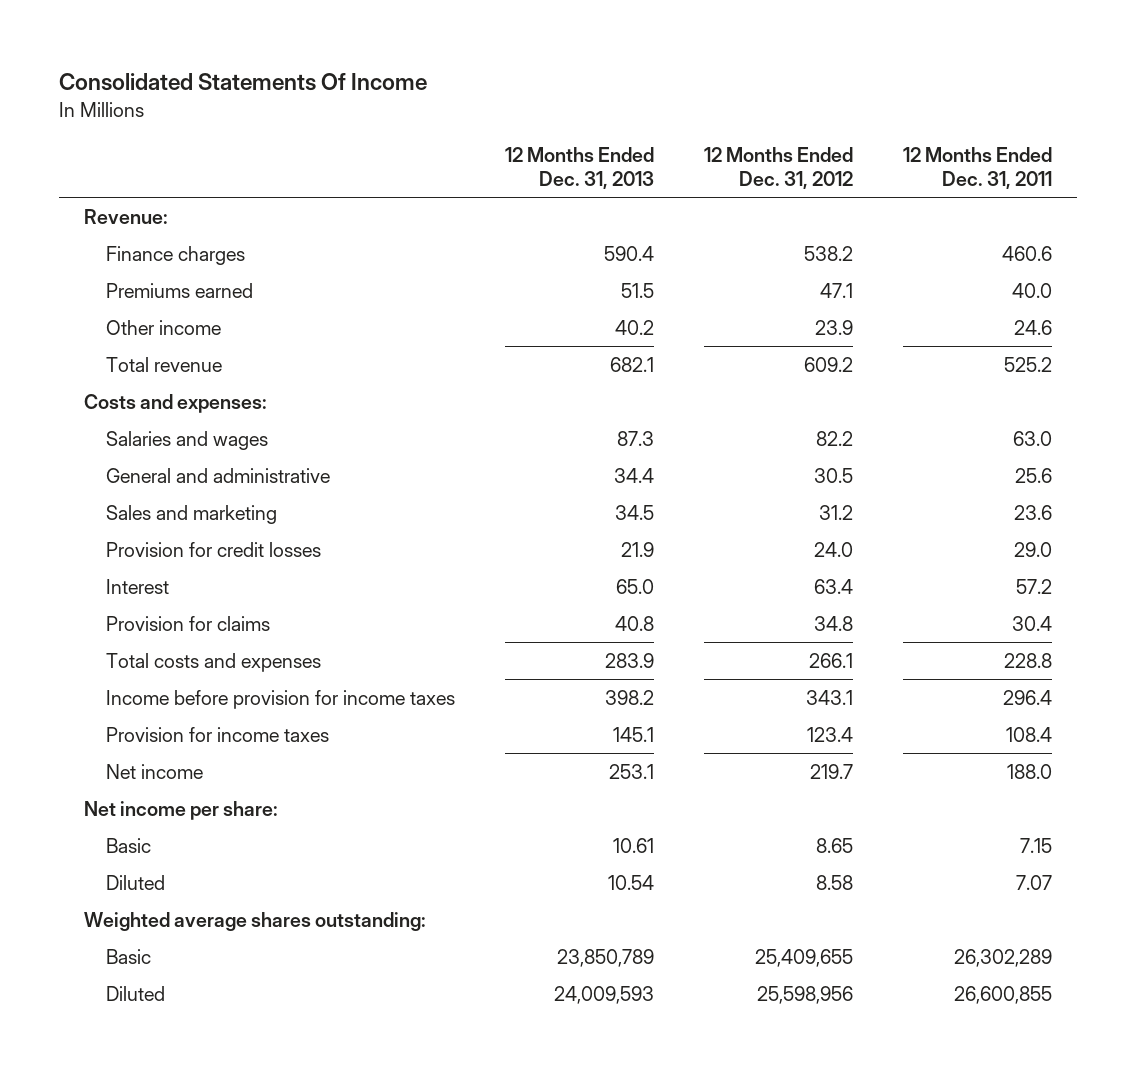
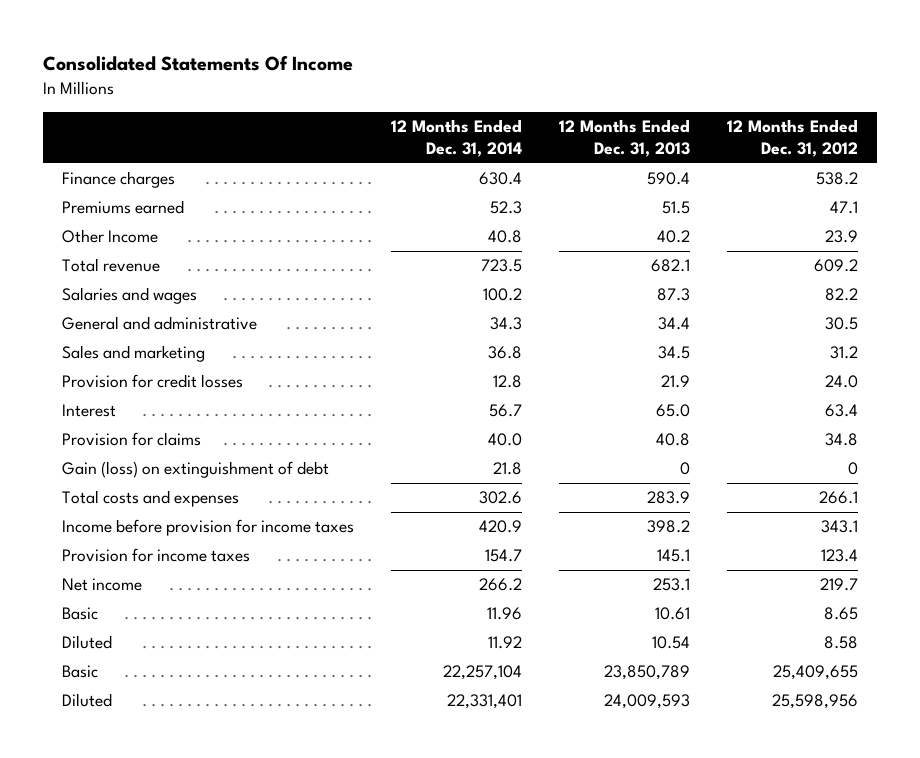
- | 12 Months Ended Dec. 31, 2013 | 12 Months Ended Dec. 31, 2012 | 12 Months Ended Dec. 31, 2011
+ | 12 Months Ended Dec. 31, 2014 | 12 Months Ended Dec. 31, 2013 | 12 Months Ended Dec. 31, 2012
- Revenue:
- Other income | 40.2 | 23.9 | 24.6
+ Other Income | 40.8 | 40.2 | 23.9
- Costs and expenses:
+ Gain (loss) on extinguishment of debt | 21.8 | 0 | 0
- Net income per share:
- Weighted average shares outstanding:

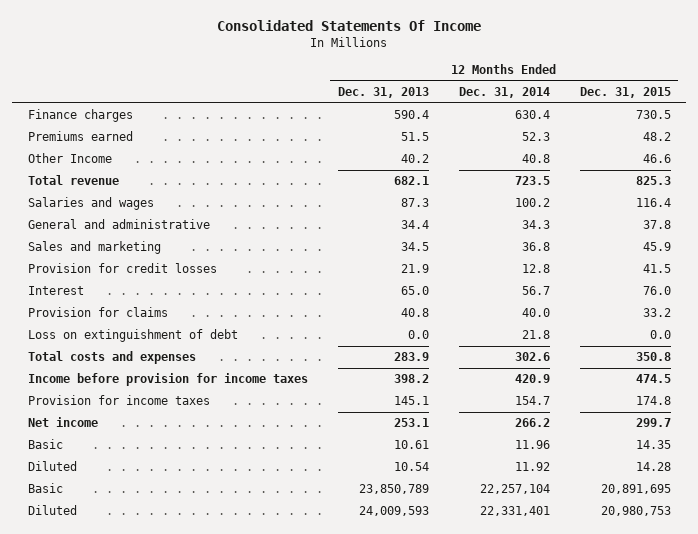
- | 12 Months Ended Dec. 31, 2014 | 12 Months Ended Dec. 31, 2013 | 12 Months Ended Dec. 31, 2012
+ | 12 Months Ended Dec. 31, 2013 | 12 Months Ended Dec. 31, 2014 | 12 Months Ended Dec. 31, 2015
- Gain (loss) on extinguishment of debt | 21.8 | 0 | 0
+ Loss on extinguishment of debt | 0.0 | 21.8 | 0.0

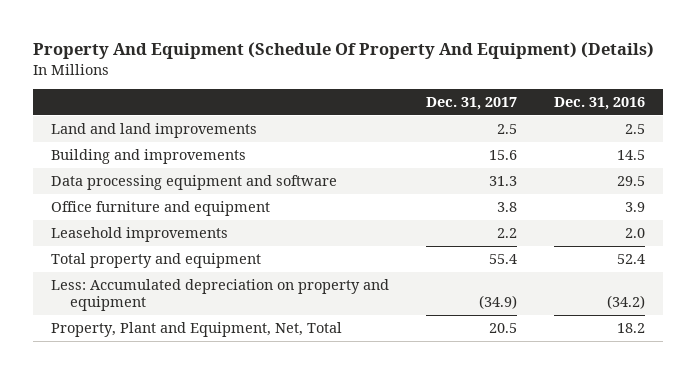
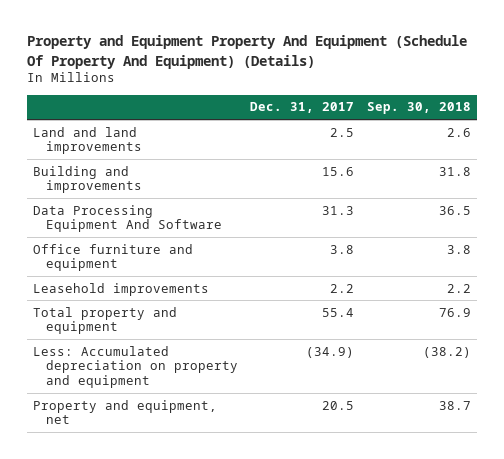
- Property And Equipment (Schedule Of Property And Equipment) (Details)
+ Property and Equipment Property And Equipment (Schedule Of Property And Equipment) (Details)
- | Dec. 31, 2017 | Dec. 31, 2016
+ | Dec. 31, 2017 | Sep. 30, 2018
- Data processing equipment and software | 31.3 | 29.5
+ Data Processing Equipment And Software | 31.3 | 36.5
- Property, Plant and Equipment, Net, Total | 20.5 | 18.2
+ Property and equipment, net | 20.5 | 38.7

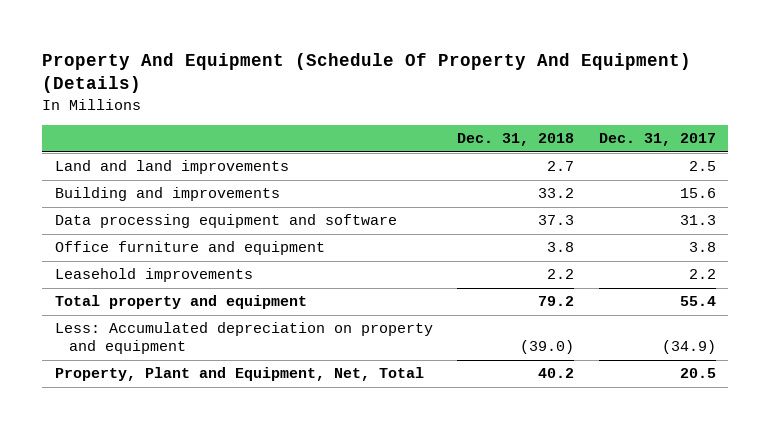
- Property and Equipment Property And Equipment (Schedule Of Property And Equipment) (Details)
+ Property And Equipment (Schedule Of Property And Equipment) (Details)
- | Dec. 31, 2017 | Sep. 30, 2018
+ | Dec. 31, 2018 | Dec. 31, 2017
- Data Processing Equipment And Software | 31.3 | 36.5
+ Data processing equipment and software | 37.3 | 31.3
- Property and equipment, net | 20.5 | 38.7
+ Property, Plant and Equipment, Net, Total | 40.2 | 20.5

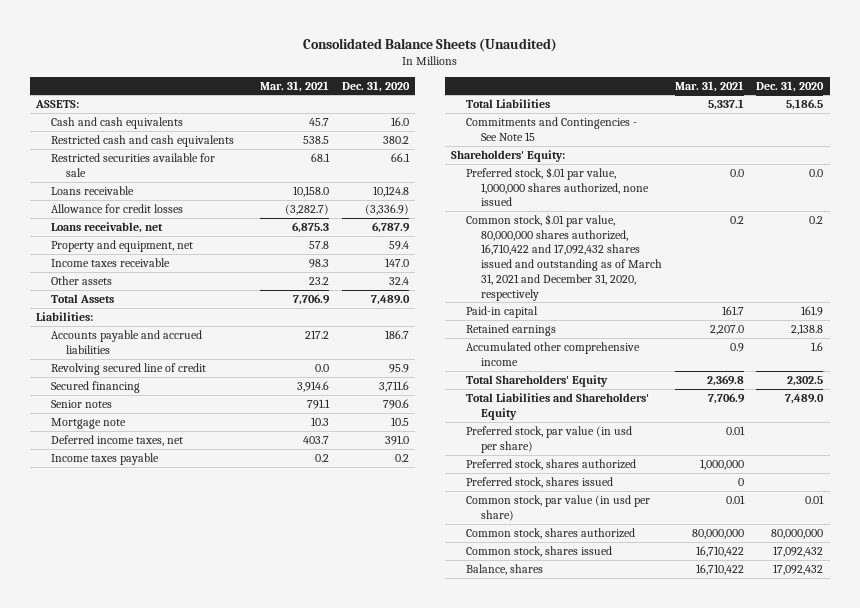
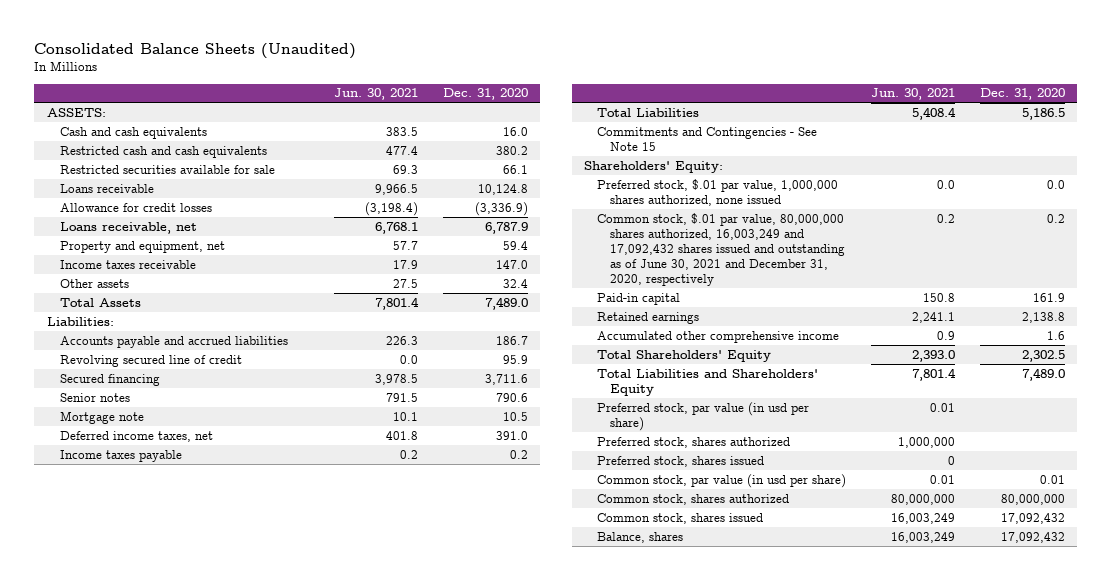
- | Mar. 31, 2021 | Dec. 31, 2020
+ | Jun. 30, 2021 | Dec. 31, 2020
- Common stock, $.01 par value, 80,000,000 shares authorized, 16,710,422 and 17,092,432 shares issued and outstanding as of March 31, 2021 and December 31, 2020, respectively | 0.2 | 0.2
+ Common stock, $.01 par value, 80,000,000 shares authorized, 16,003,249 and 17,092,432 shares issued and outstanding as of June 30, 2021 and December 31, 2020, respectively | 0.2 | 0.2

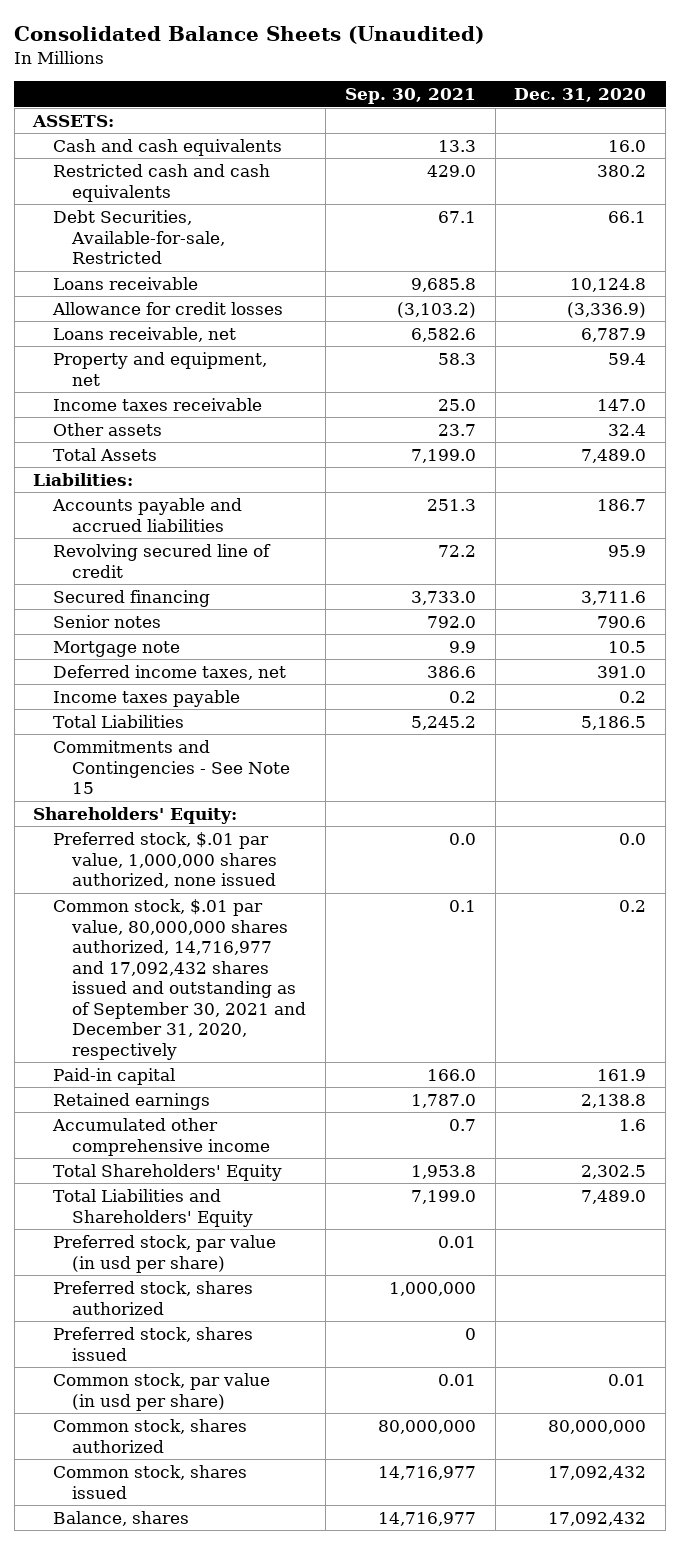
- | Jun. 30, 2021 | Dec. 31, 2020
+ | Sep. 30, 2021 | Dec. 31, 2020
- Restricted securities available for sale | 69.3 | 66.1
+ Debt Securities, Available-for-sale, Restricted | 67.1 | 66.1
- Common stock, $.01 par value, 80,000,000 shares authorized, 16,003,249 and 17,092,432 shares issued and outstanding as of June 30, 2021 and December 31, 2020, respectively | 0.2 | 0.2
+ Common stock, $.01 par value, 80,000,000 shares authorized, 14,716,977 and 17,092,432 shares issued and outstanding as of September 30, 2021 and December 31, 2020, respectively | 0.1 | 0.2

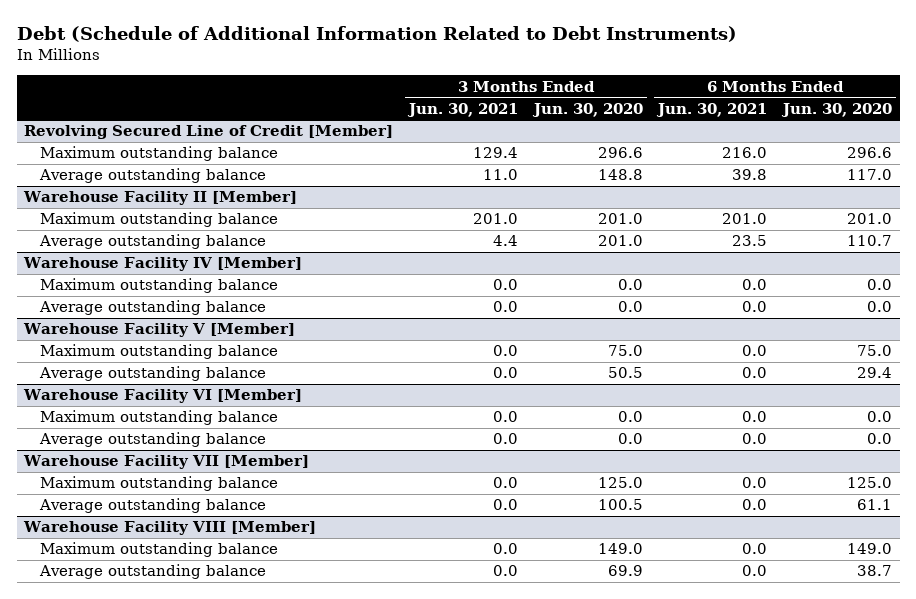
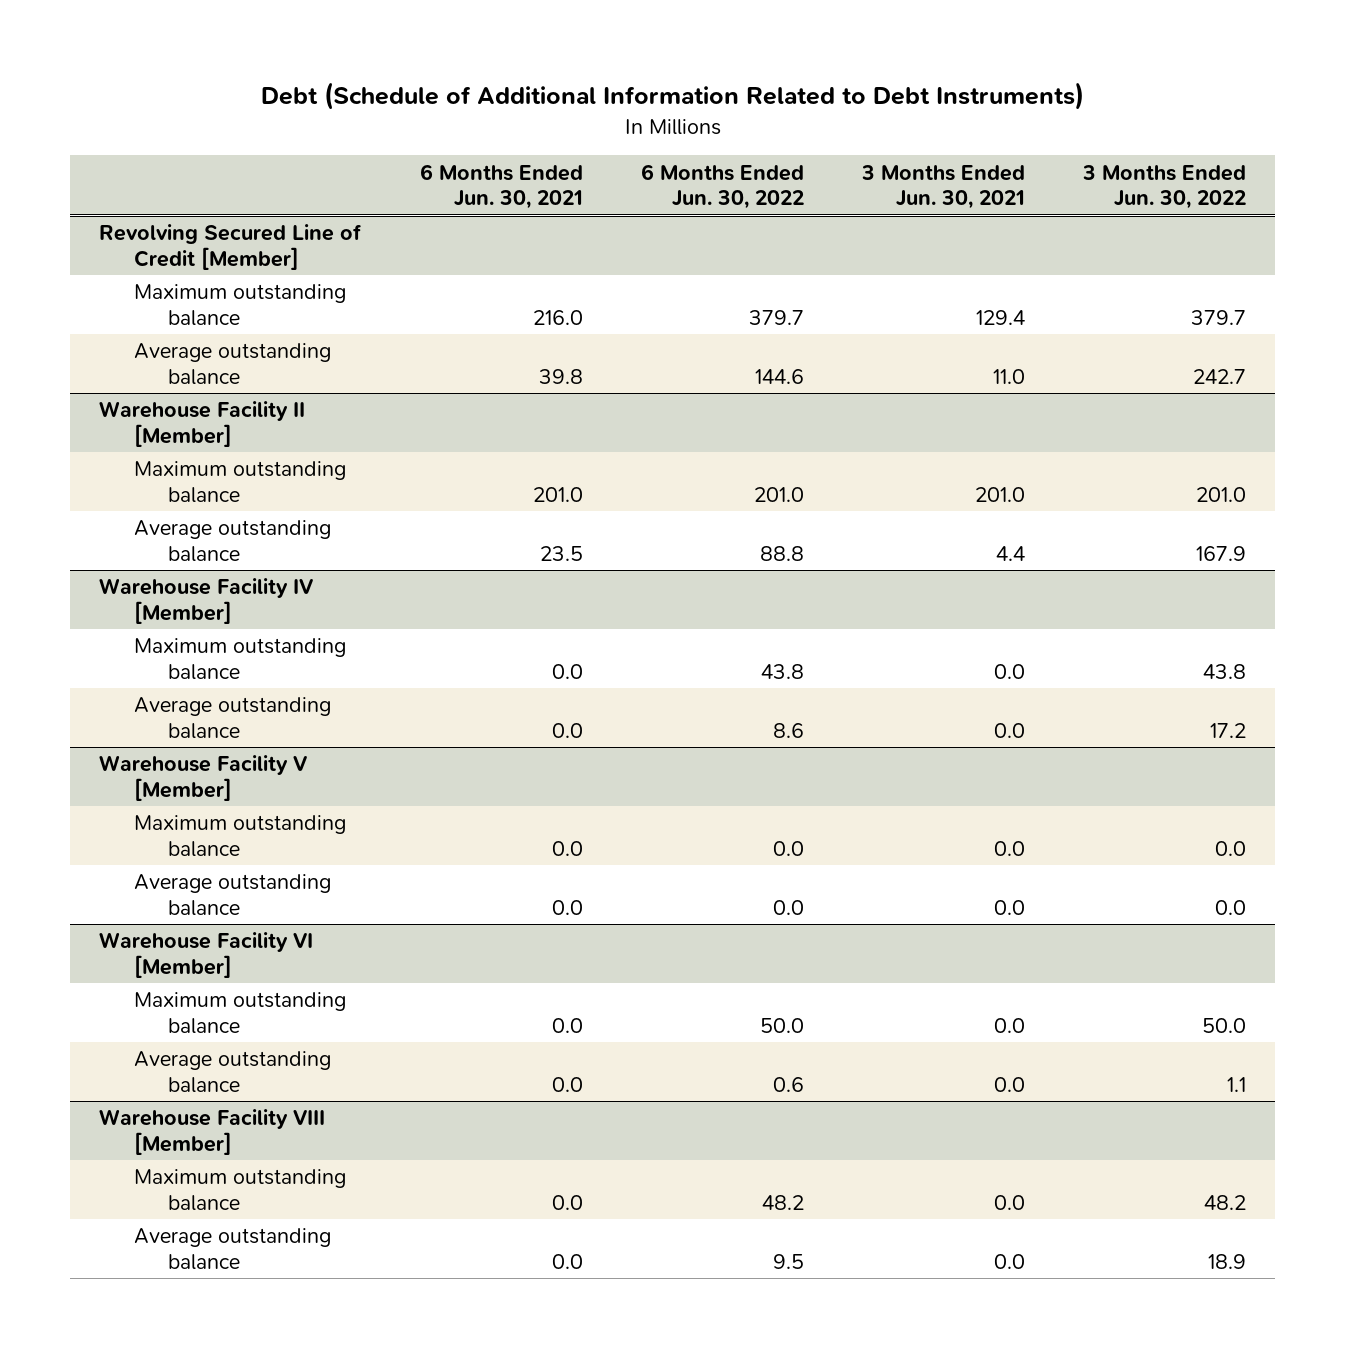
- | 3 Months Ended Jun. 30, 2021 | 3 Months Ended Jun. 30, 2020 | 6 Months Ended Jun. 30, 2021 | 6 Months Ended Jun. 30, 2020
+ | 6 Months Ended Jun. 30, 2021 | 6 Months Ended Jun. 30, 2022 | 3 Months Ended Jun. 30, 2021 | 3 Months Ended Jun. 30, 2022
- Warehouse Facility VII [Member]
- Maximum outstanding balance | 0.0 | 125.0 | 0.0 | 125.0
- Average outstanding balance | 0.0 | 100.5 | 0.0 | 61.1

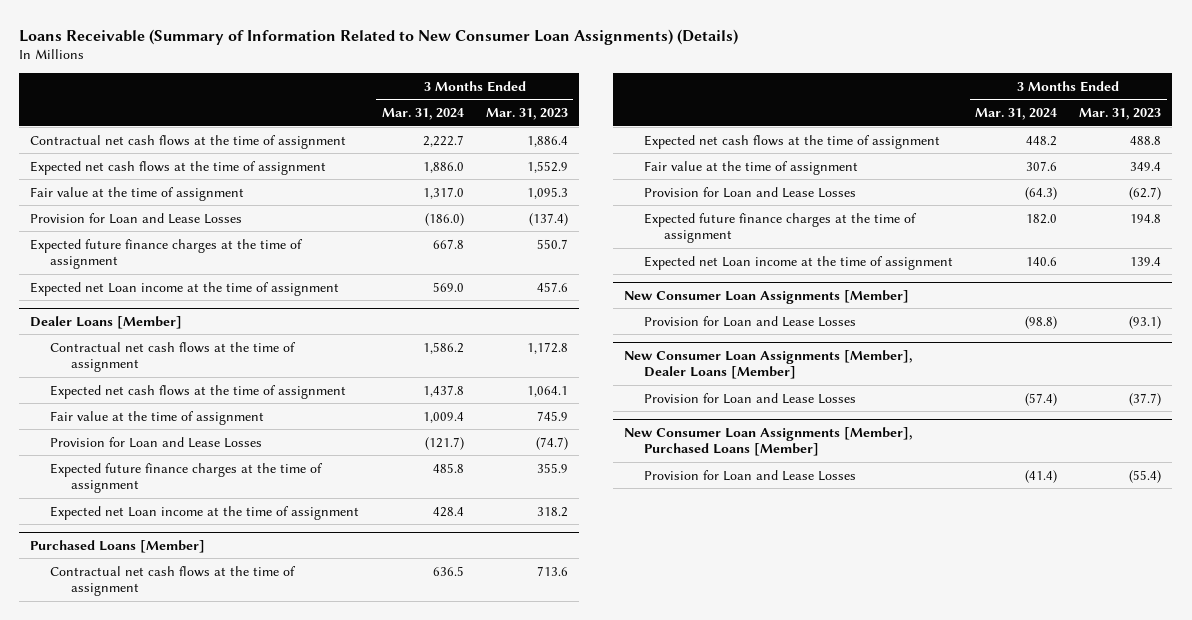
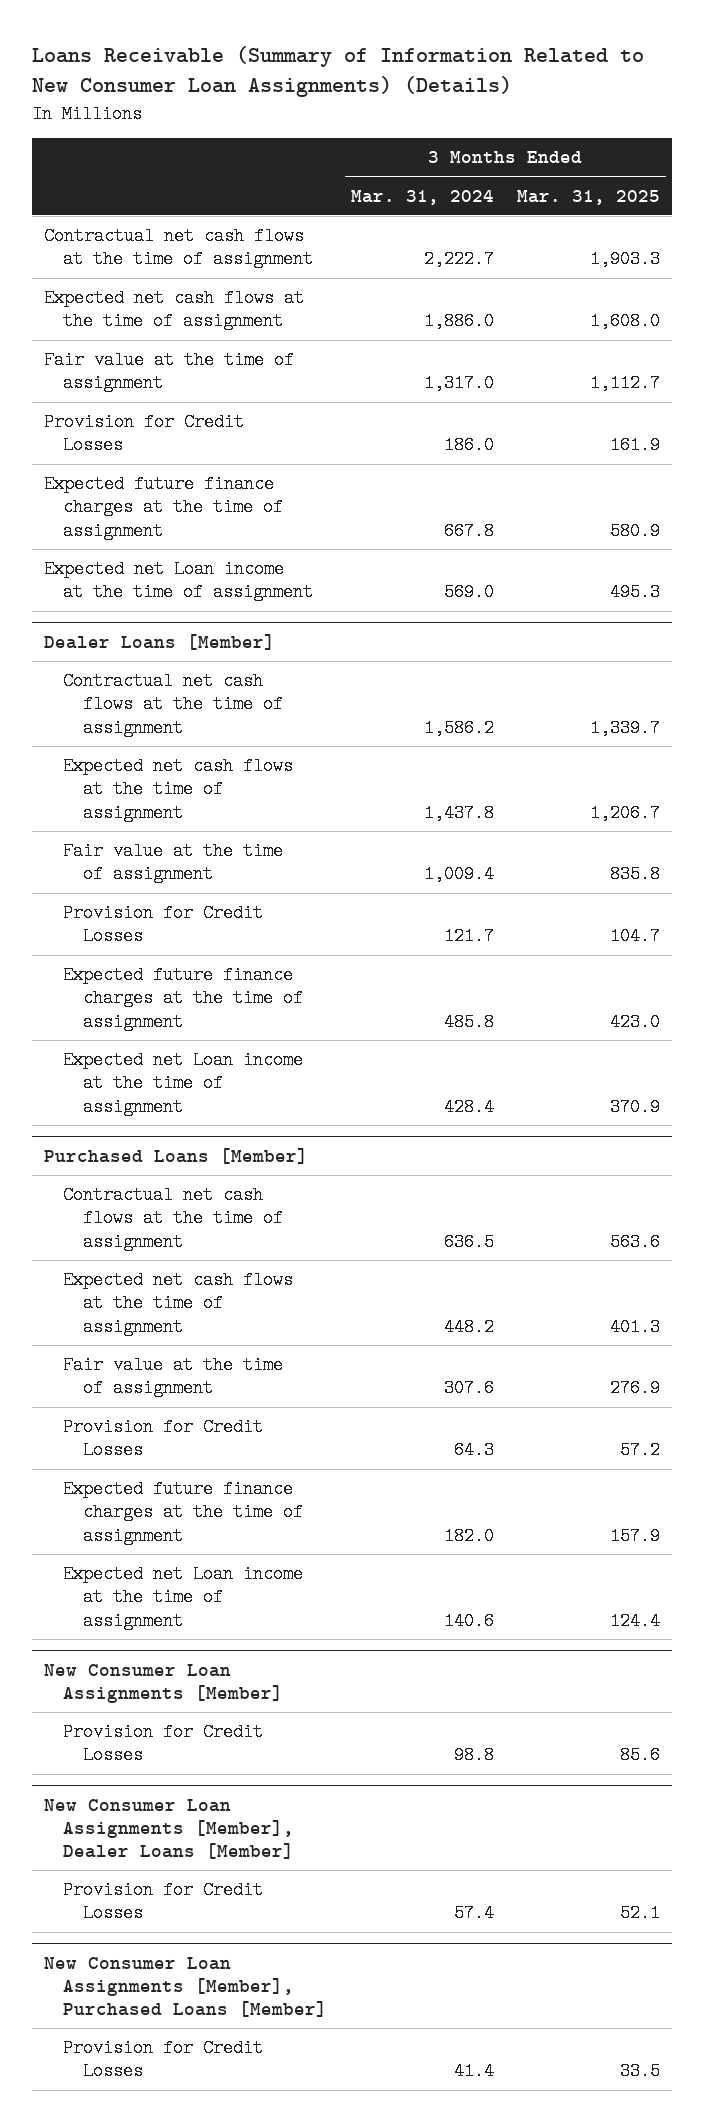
- | 3 Months Ended Mar. 31, 2024 | 3 Months Ended Mar. 31, 2023
+ | 3 Months Ended Mar. 31, 2024 | 3 Months Ended Mar. 31, 2025
- Provision for Loan and Lease Losses | (186.0) | (137.4)
+ Provision for Credit Losses | 186.0 | 161.9
@ Dealer Loans [Member]
- Provision for Loan and Lease Losses | (121.7) | (74.7)
+ Provision for Credit Losses | 121.7 | 104.7
@ Purchased Loans [Member]
- Provision for Loan and Lease Losses | (64.3) | (62.7)
+ Provision for Credit Losses | 64.3 | 57.2
@ New Consumer Loan Assignments [Member]
- Provision for Loan and Lease Losses | (98.8) | (93.1)
+ Provision for Credit Losses | 98.8 | 85.6
@ New Consumer Loan Assignments [Member], Dealer Loans [Member]
- Provision for Loan and Lease Losses | (57.4) | (37.7)
+ Provision for Credit Losses | 57.4 | 52.1
@ New Consumer Loan Assignments [Member], Purchased Loans [Member]
- Provision for Loan and Lease Losses | (41.4) | (55.4)
+ Provision for Credit Losses | 41.4 | 33.5

